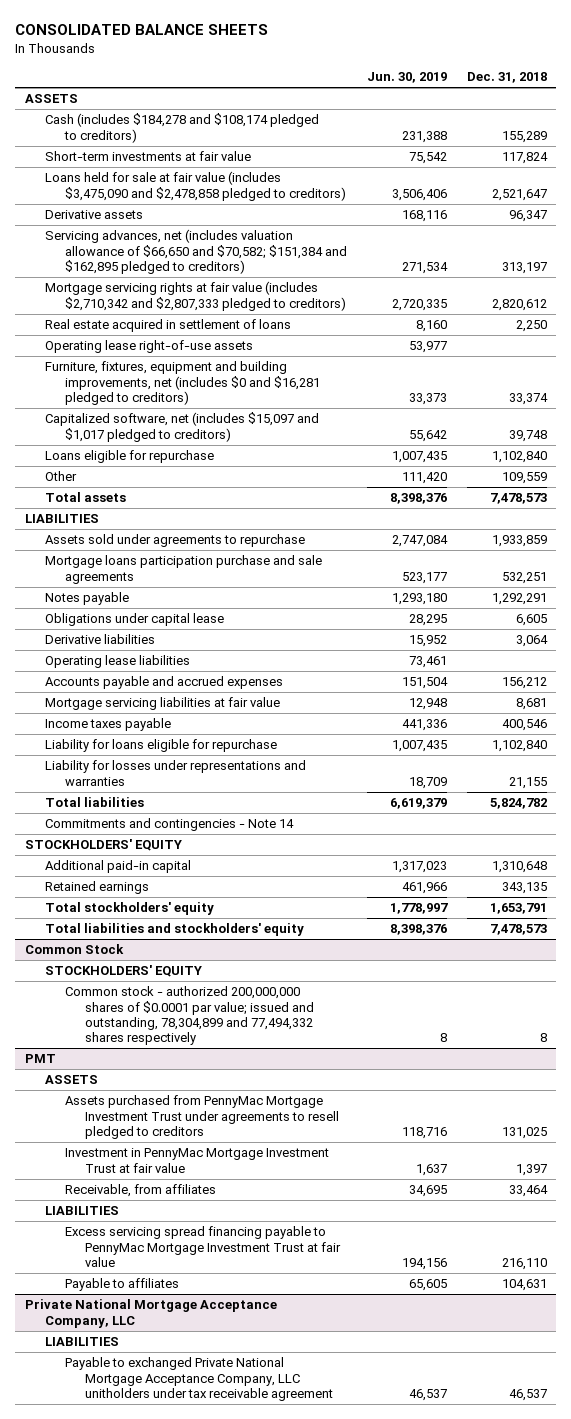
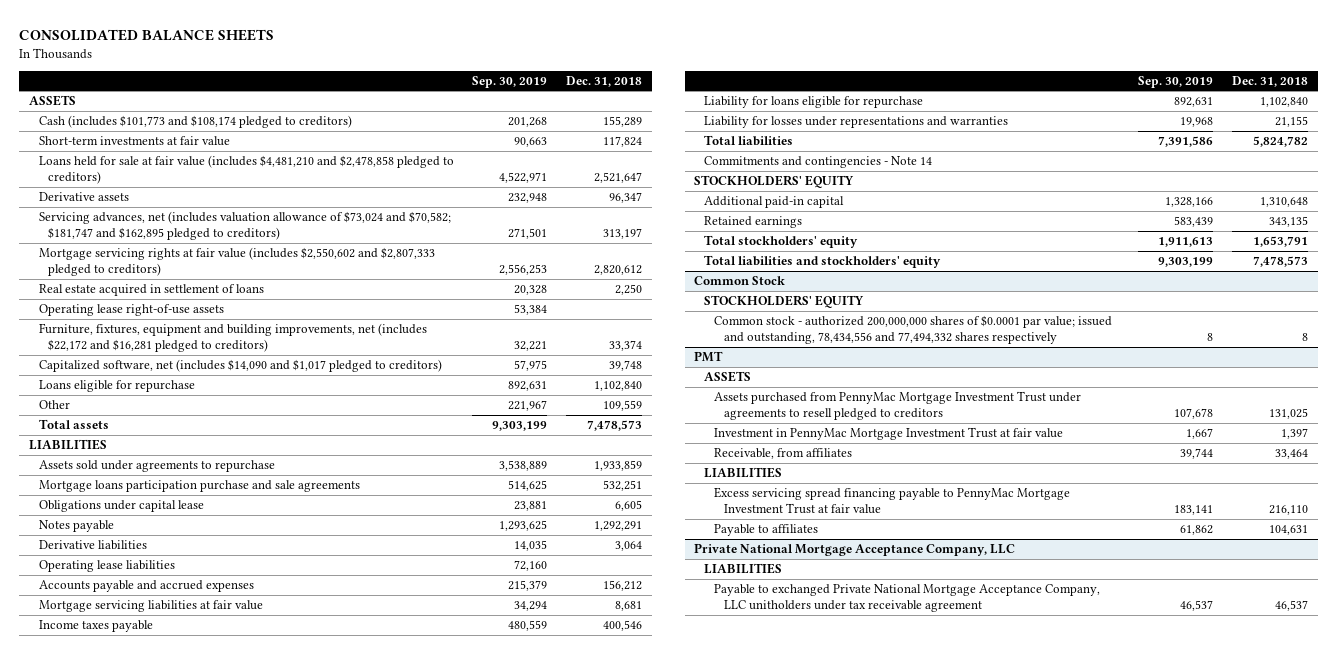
- | Jun. 30, 2019 | Dec. 31, 2018
+ | Sep. 30, 2019 | Dec. 31, 2018
- Cash (includes $184,278 and $108,174 pledged to creditors) | 231,388 | 155,289
+ Cash (includes $101,773 and $108,174 pledged to creditors) | 201,268 | 155,289
- Loans held for sale at fair value (includes $3,475,090 and $2,478,858 pledged to creditors) | 3,506,406 | 2,521,647
+ Loans held for sale at fair value (includes $4,481,210 and $2,478,858 pledged to creditors) | 4,522,971 | 2,521,647
- Servicing advances, net (includes valuation allowance of $66,650 and $70,582; $151,384 and $162,895 pledged to creditors) | 271,534 | 313,197
- Mortgage servicing rights at fair value (includes $2,710,342 and $2,807,333 pledged to creditors) | 2,720,335 | 2,820,612
+ Servicing advances, net (includes valuation allowance of $73,024 and $70,582; $181,747 and $162,895 pledged to creditors) | 271,501 | 313,197
+ Mortgage servicing rights at fair value (includes $2,550,602 and $2,807,333 pledged to creditors) | 2,556,253 | 2,820,612
- Furniture, fixtures, equipment and building improvements, net (includes $0 and $16,281 pledged to creditors) | 33,373 | 33,374
- Capitalized software, net (includes $15,097 and $1,017 pledged to creditors) | 55,642 | 39,748
+ Furniture, fixtures, equipment and building improvements, net (includes $22,172 and $16,281 pledged to creditors) | 32,221 | 33,374
+ Capitalized software, net (includes $14,090 and $1,017 pledged to creditors) | 57,975 | 39,748
moved down: Notes payable | 1,293,625 | 1,292,291
@ Common Stock
- Common stock - authorized 200,000,000 shares of $0.0001 par value; issued and outstanding, 78,304,899 and 77,494,332 shares respectively | 8 | 8
+ Common stock - authorized 200,000,000 shares of $0.0001 par value; issued and outstanding, 78,434,556 and 77,494,332 shares respectively | 8 | 8

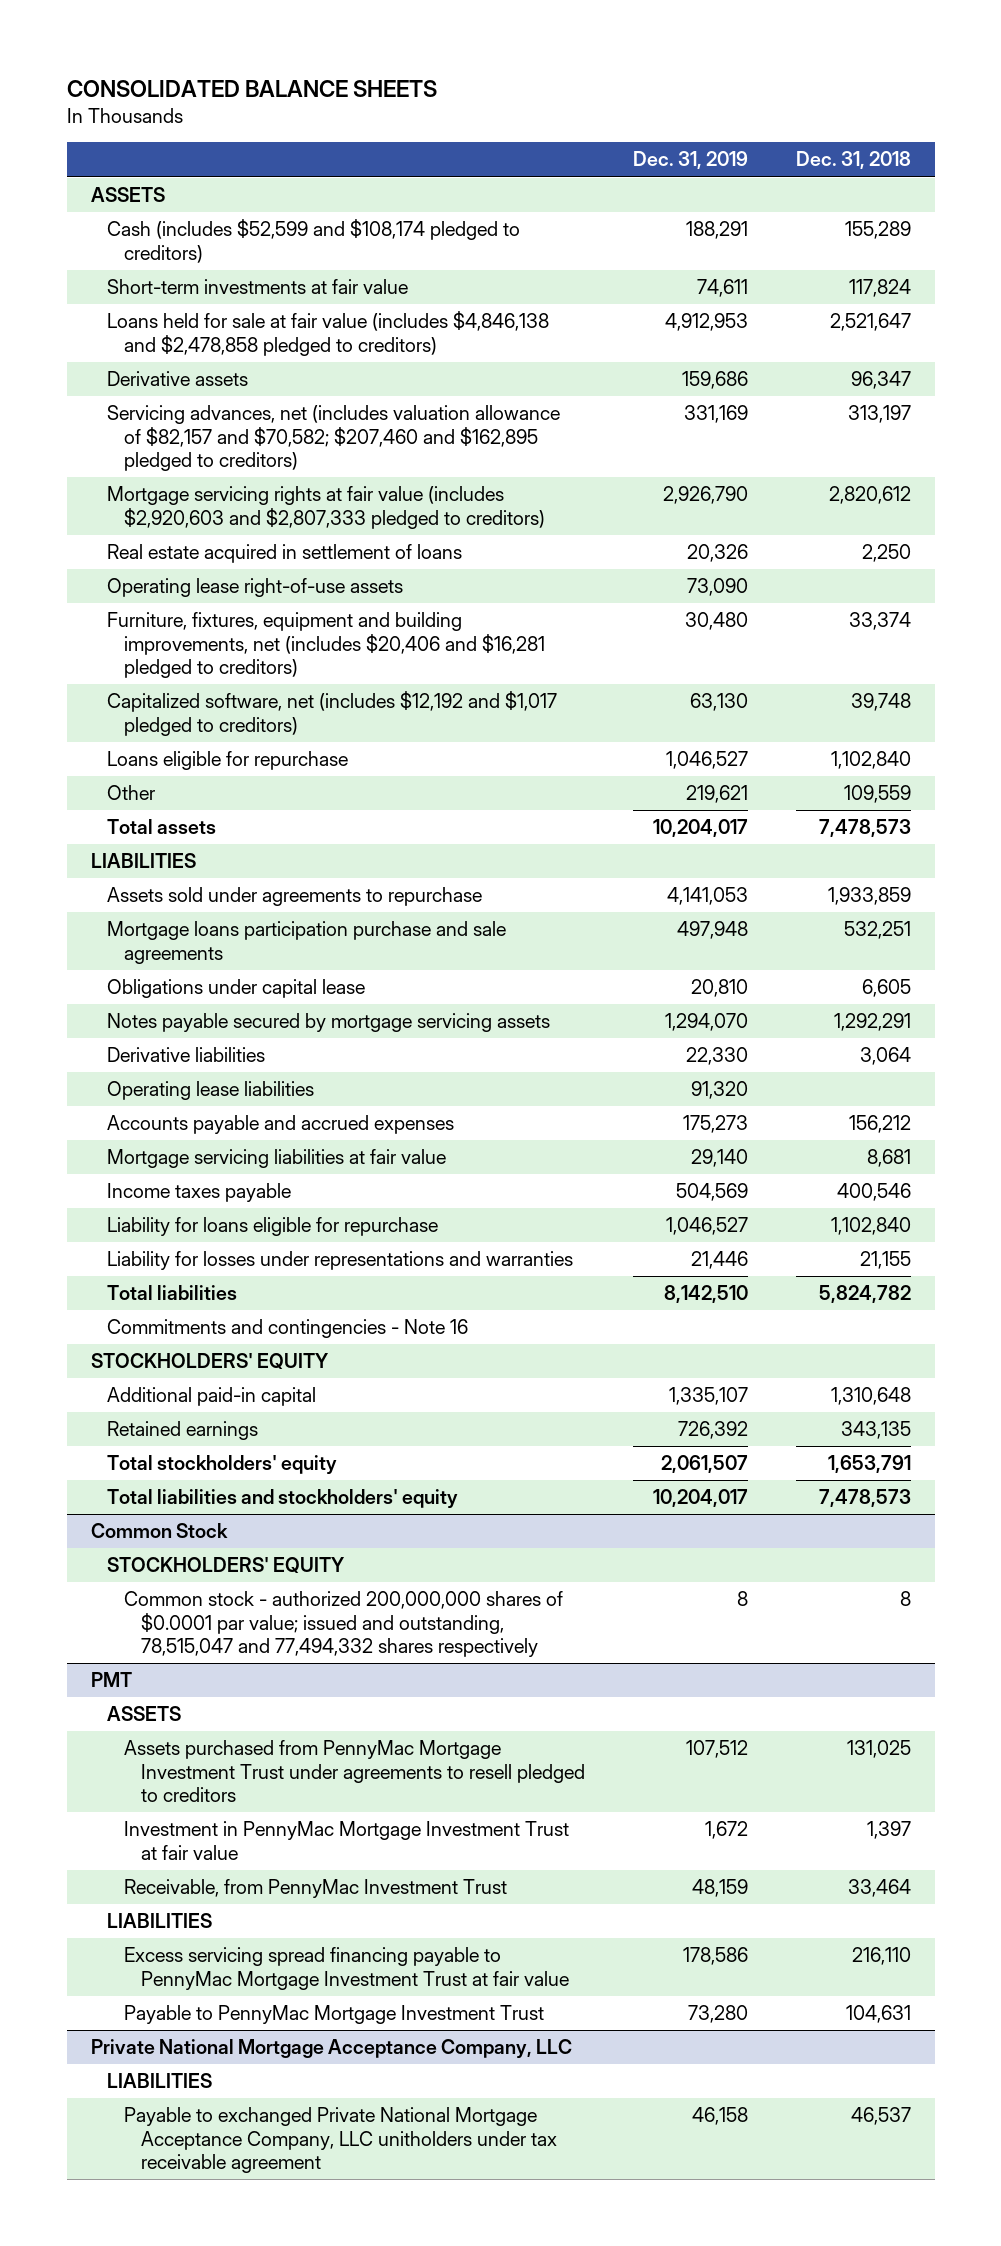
- | Sep. 30, 2019 | Dec. 31, 2018
+ | Dec. 31, 2019 | Dec. 31, 2018
- Cash (includes $101,773 and $108,174 pledged to creditors) | 201,268 | 155,289
+ Cash (includes $52,599 and $108,174 pledged to creditors) | 188,291 | 155,289
- Loans held for sale at fair value (includes $4,481,210 and $2,478,858 pledged to creditors) | 4,522,971 | 2,521,647
+ Loans held for sale at fair value (includes $4,846,138 and $2,478,858 pledged to creditors) | 4,912,953 | 2,521,647
- Servicing advances, net (includes valuation allowance of $73,024 and $70,582; $181,747 and $162,895 pledged to creditors) | 271,501 | 313,197
- Mortgage servicing rights at fair value (includes $2,550,602 and $2,807,333 pledged to creditors) | 2,556,253 | 2,820,612
+ Servicing advances, net (includes valuation allowance of $82,157 and $70,582; $207,460 and $162,895 pledged to creditors) | 331,169 | 313,197
+ Mortgage servicing rights at fair value (includes $2,920,603 and $2,807,333 pledged to creditors) | 2,926,790 | 2,820,612
- Furniture, fixtures, equipment and building improvements, net (includes $22,172 and $16,281 pledged to creditors) | 32,221 | 33,374
- Capitalized software, net (includes $14,090 and $1,017 pledged to creditors) | 57,975 | 39,748
+ Furniture, fixtures, equipment and building improvements, net (includes $20,406 and $16,281 pledged to creditors) | 30,480 | 33,374
+ Capitalized software, net (includes $12,192 and $1,017 pledged to creditors) | 63,130 | 39,748
- Notes payable | 1,293,625 | 1,292,291
+ Notes payable secured by mortgage servicing assets | 1,294,070 | 1,292,291
- Commitments and contingencies - Note 14
+ Commitments and contingencies - Note 16
@ Common Stock
- Common stock - authorized 200,000,000 shares of $0.0001 par value; issued and outstanding, 78,434,556 and 77,494,332 shares respectively | 8 | 8
+ Common stock - authorized 200,000,000 shares of $0.0001 par value; issued and outstanding, 78,515,047 and 77,494,332 shares respectively | 8 | 8
@ PMT
- Receivable, from affiliates | 39,744 | 33,464
+ Receivable, from PennyMac Investment Trust | 48,159 | 33,464
- Payable to affiliates | 61,862 | 104,631
+ Payable to PennyMac Mortgage Investment Trust | 73,280 | 104,631

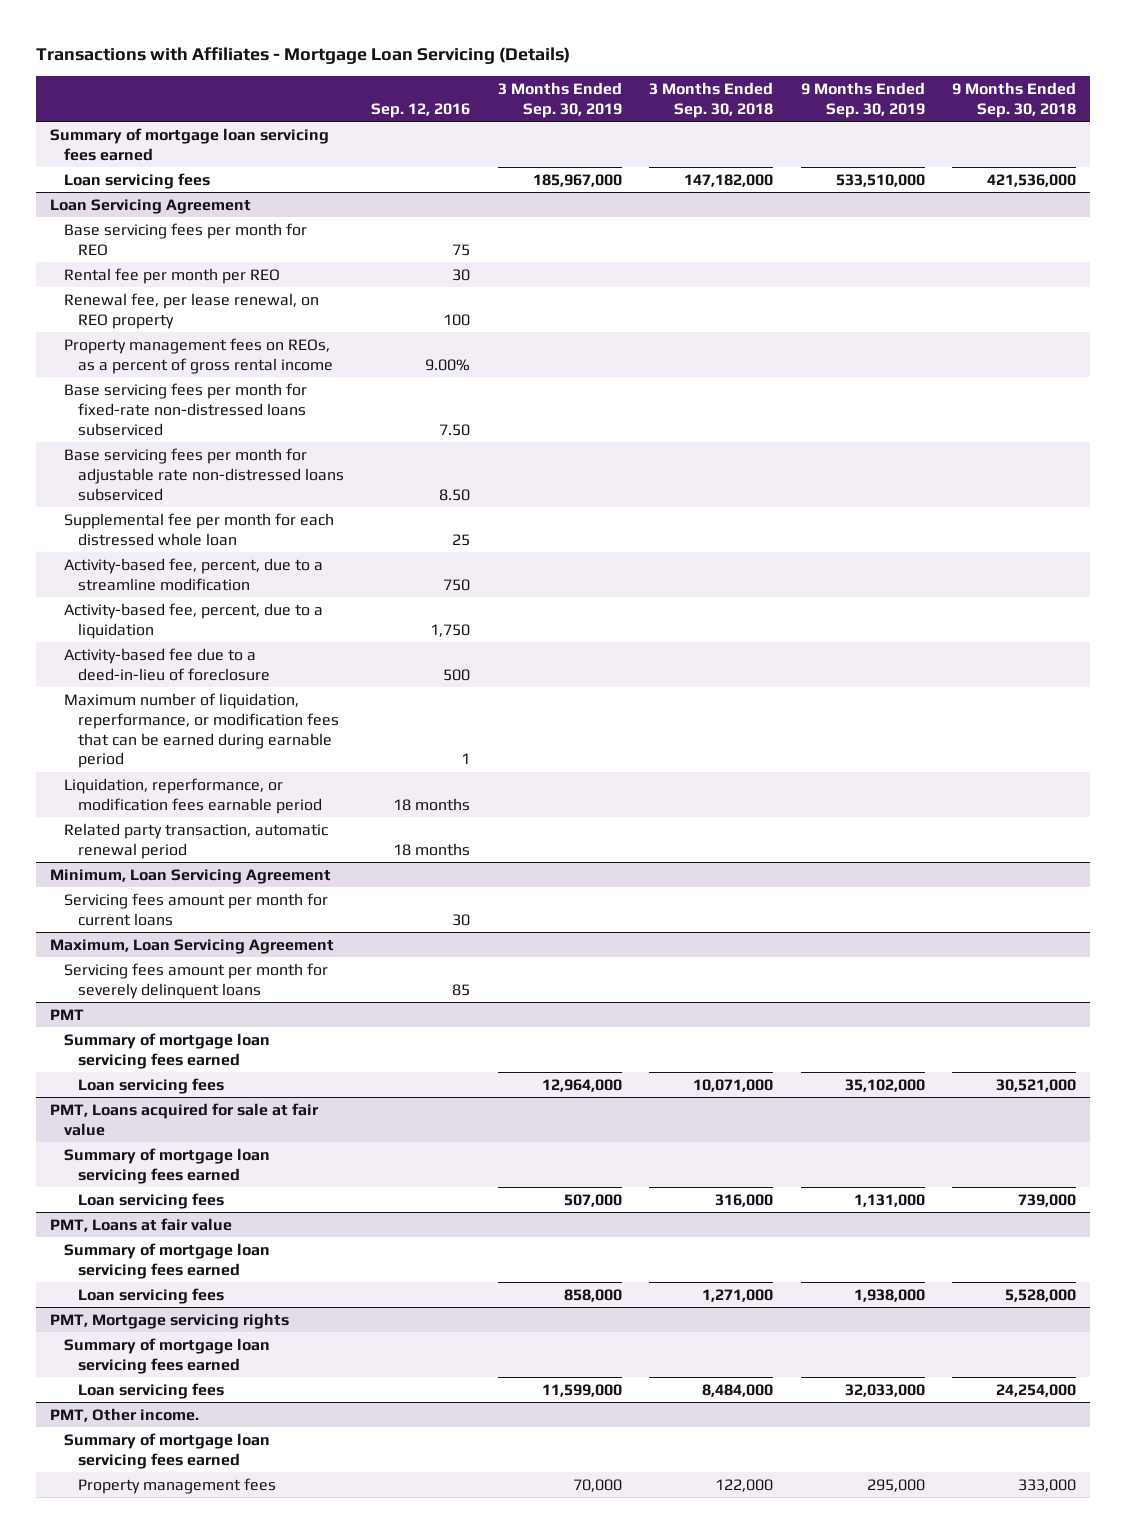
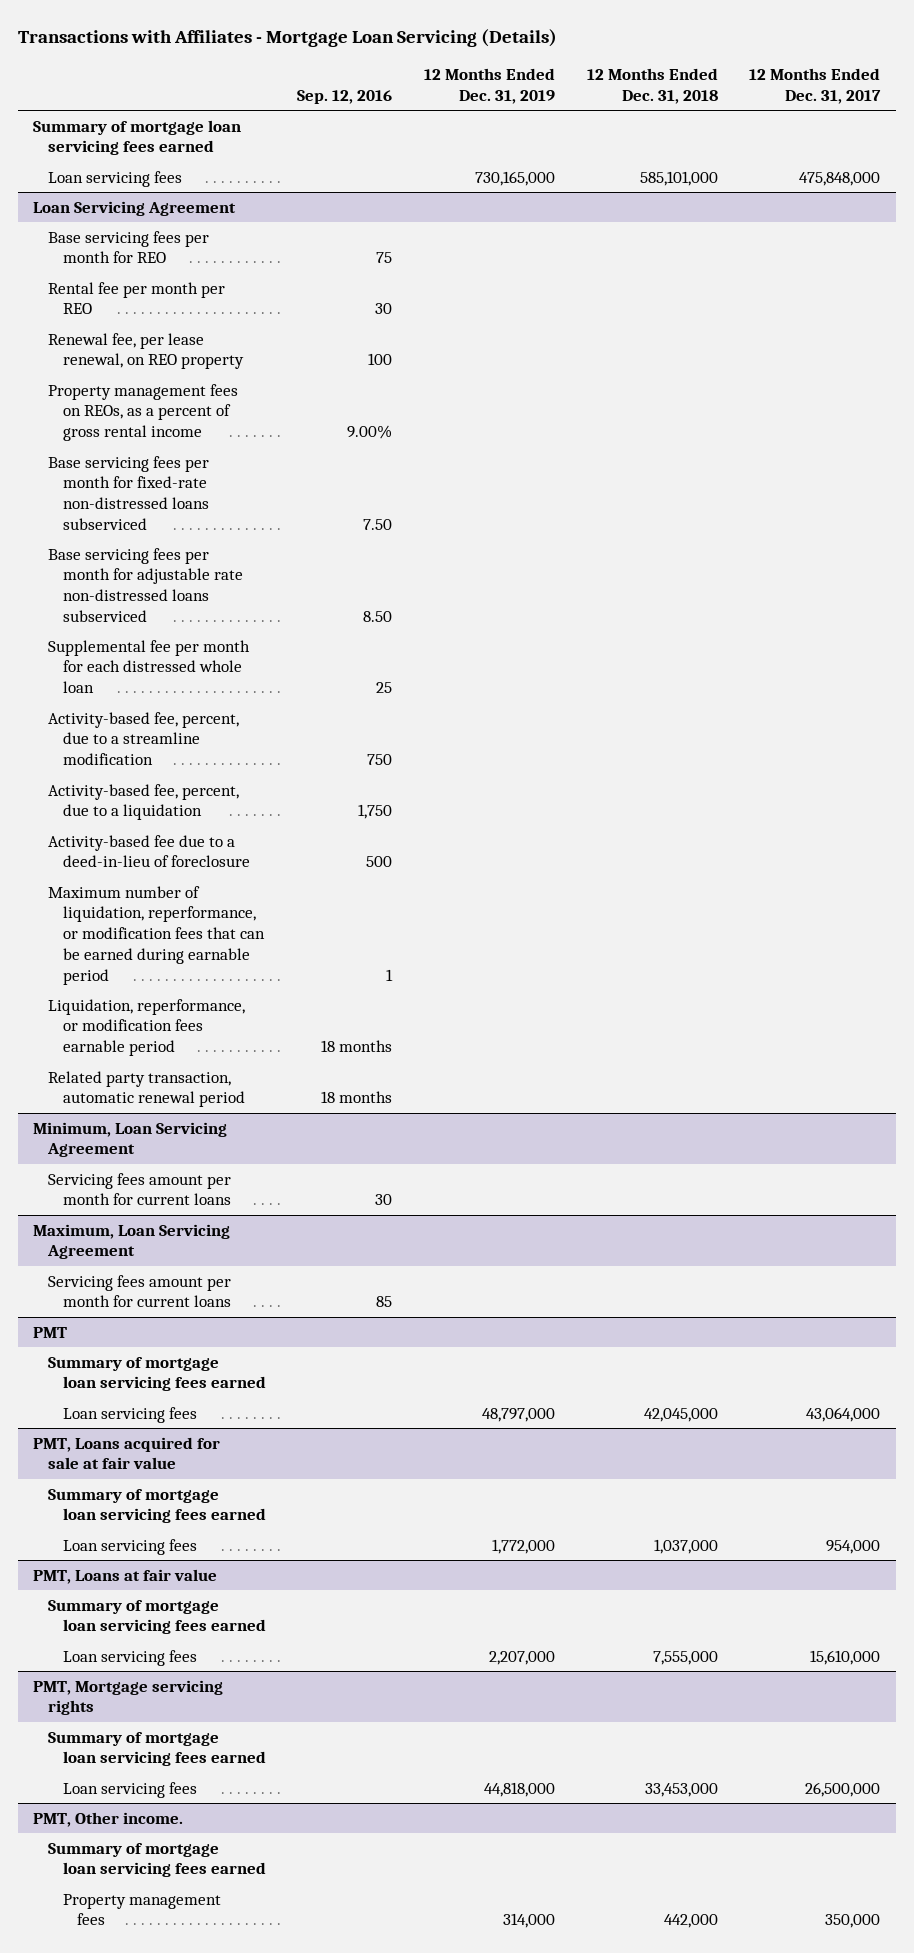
- | Sep. 12, 2016 | 3 Months Ended Sep. 30, 2019 | 3 Months Ended Sep. 30, 2018 | 9 Months Ended Sep. 30, 2019 | 9 Months Ended Sep. 30, 2018
+ | Sep. 12, 2016 | 12 Months Ended Dec. 31, 2019 | 12 Months Ended Dec. 31, 2018 | 12 Months Ended Dec. 31, 2017
@ Maximum, Loan Servicing Agreement
- Servicing fees amount per month for severely delinquent loans | 85 | | | |
+ Servicing fees amount per month for current loans | 85 | | |

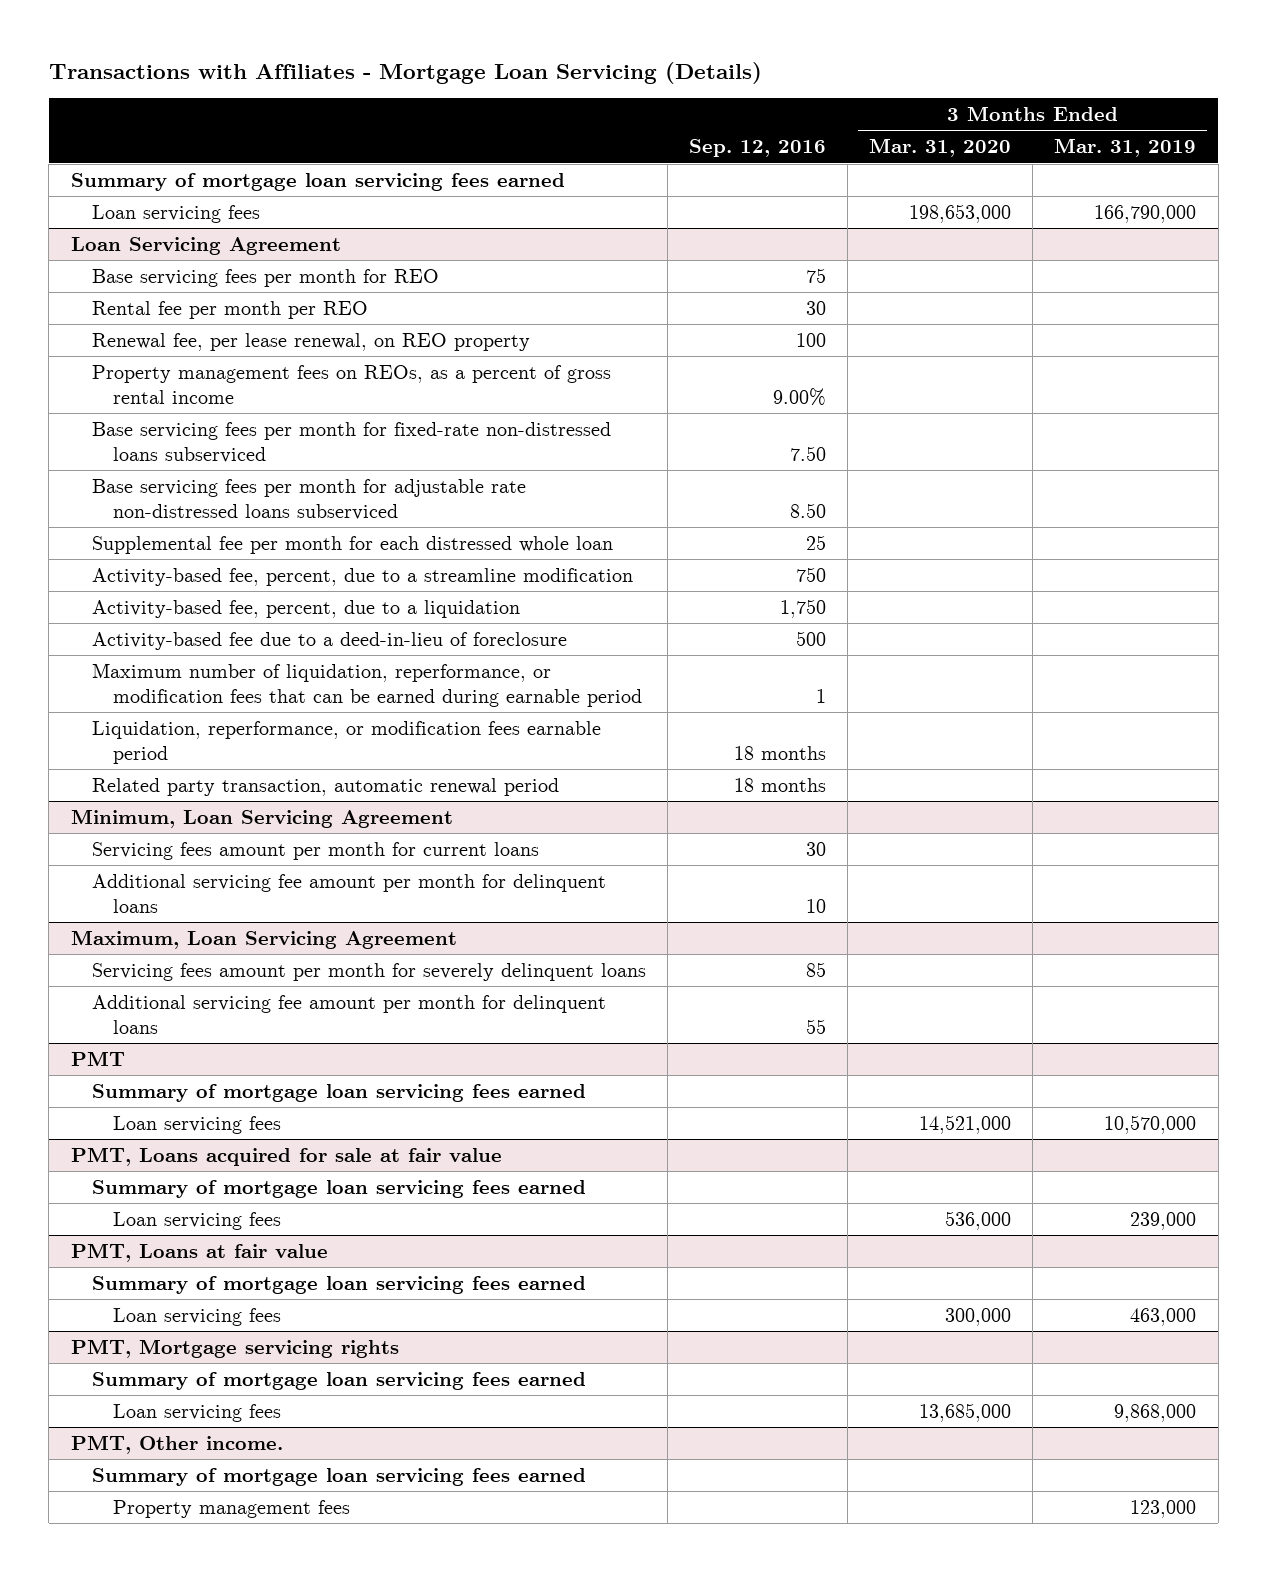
- | Sep. 12, 2016 | 12 Months Ended Dec. 31, 2019 | 12 Months Ended Dec. 31, 2018 | 12 Months Ended Dec. 31, 2017
+ | Sep. 12, 2016 | 3 Months Ended Mar. 31, 2020 | 3 Months Ended Mar. 31, 2019
@ Minimum, Loan Servicing Agreement
+ Additional servicing fee amount per month for delinquent loans | 10 | |
@ Maximum, Loan Servicing Agreement
- Servicing fees amount per month for current loans | 85 | | |
+ Servicing fees amount per month for severely delinquent loans | 85 | |
+ Additional servicing fee amount per month for delinquent loans | 55 | |

